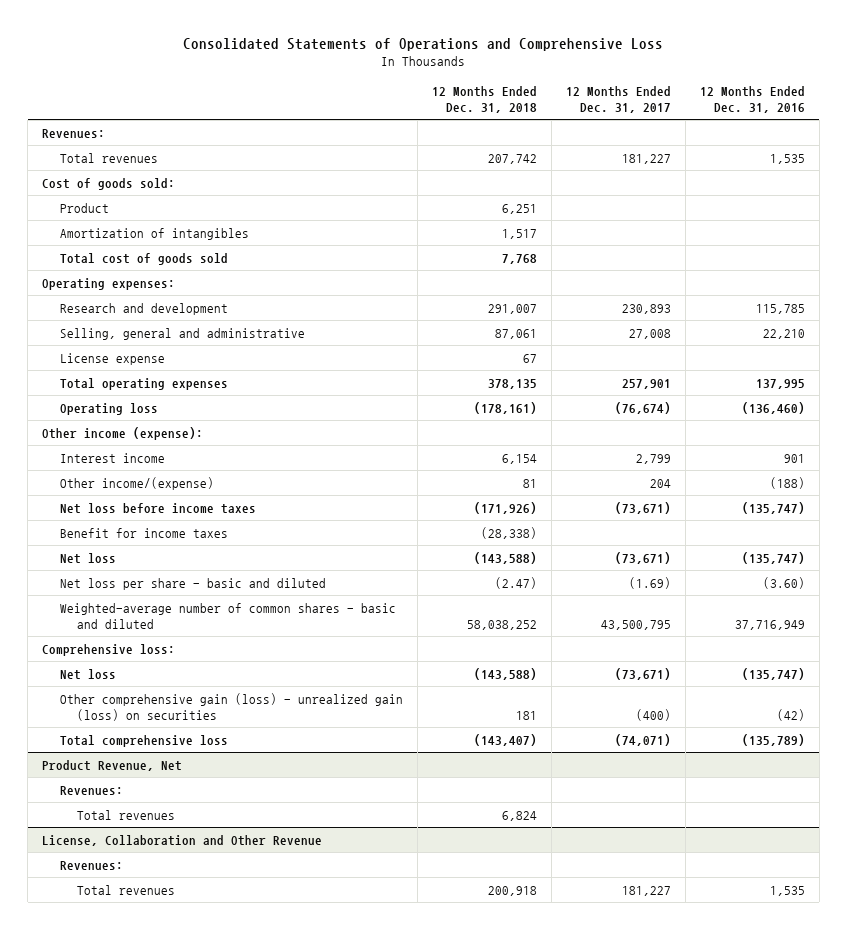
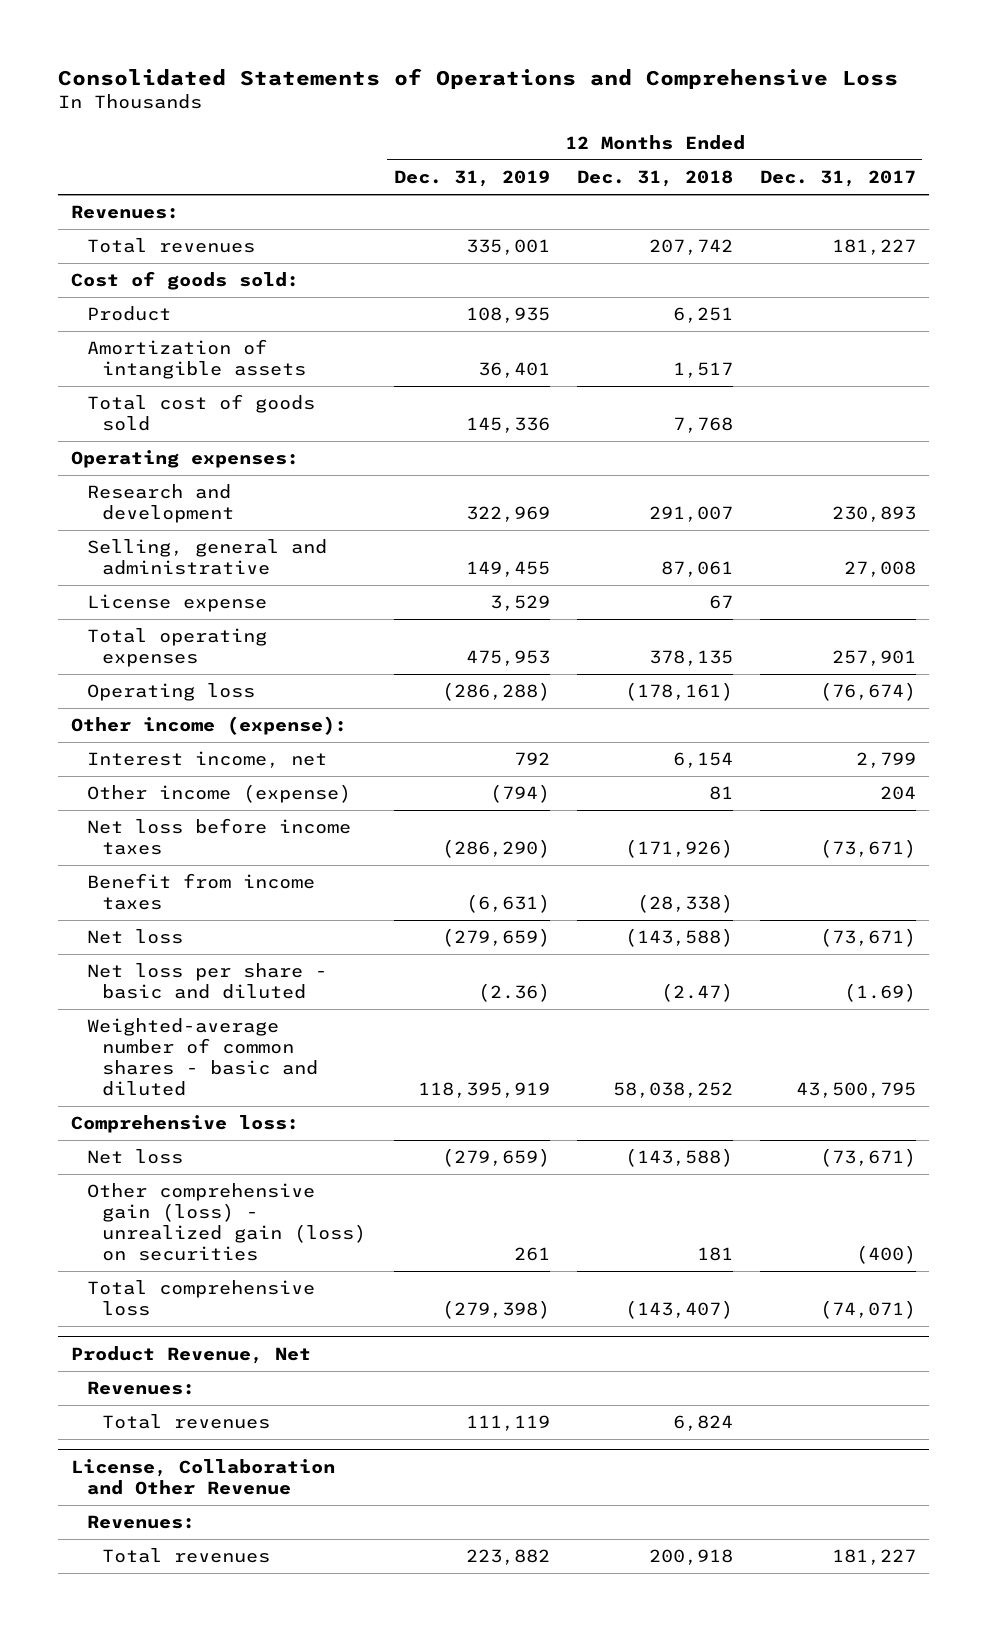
- | 12 Months Ended Dec. 31, 2018 | 12 Months Ended Dec. 31, 2017 | 12 Months Ended Dec. 31, 2016
+ | 12 Months Ended Dec. 31, 2019 | 12 Months Ended Dec. 31, 2018 | 12 Months Ended Dec. 31, 2017
- Amortization of intangibles | 1,517 | |
+ Amortization of intangible assets | 36,401 | 1,517 |
- Interest income | 6,154 | 2,799 | 901
- Other income/(expense) | 81 | 204 | (188)
+ Interest income, net | 792 | 6,154 | 2,799
+ Other income (expense) | (794) | 81 | 204
- Benefit for income taxes | (28,338) | |
+ Benefit from income taxes | (6,631) | (28,338) |

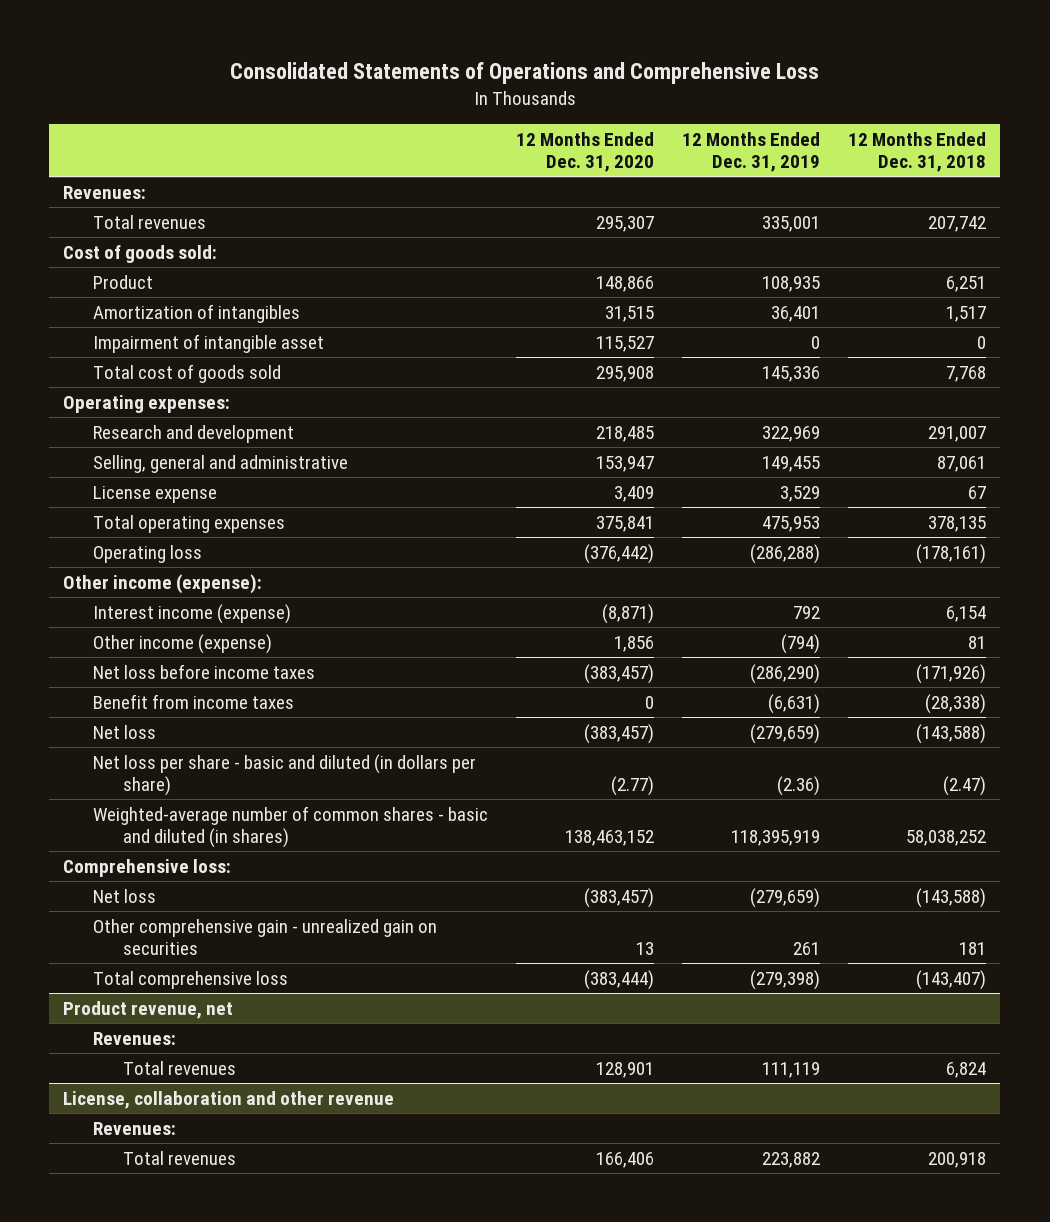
- | 12 Months Ended Dec. 31, 2019 | 12 Months Ended Dec. 31, 2018 | 12 Months Ended Dec. 31, 2017
+ | 12 Months Ended Dec. 31, 2020 | 12 Months Ended Dec. 31, 2019 | 12 Months Ended Dec. 31, 2018
- Amortization of intangible assets | 36,401 | 1,517 |
+ Amortization of intangibles | 31,515 | 36,401 | 1,517
+ Impairment of intangible asset | 115,527 | 0 | 0
- Interest income, net | 792 | 6,154 | 2,799
+ Interest income (expense) | (8,871) | 792 | 6,154
- Net loss per share - basic and diluted | (2.36) | (2.47) | (1.69)
- Weighted-average number of common shares - basic and diluted | 118,395,919 | 58,038,252 | 43,500,795
+ Net loss per share - basic and diluted (in dollars per share) | (2.77) | (2.36) | (2.47)
+ Weighted-average number of common shares - basic and diluted (in shares) | 138,463,152 | 118,395,919 | 58,038,252
- Other comprehensive gain (loss) - unrealized gain (loss) on securities | 261 | 181 | (400)
+ Other comprehensive gain - unrealized gain on securities | 13 | 261 | 181
- Product Revenue, Net
+ Product revenue, net
- License, Collaboration and Other Revenue
+ License, collaboration and other revenue

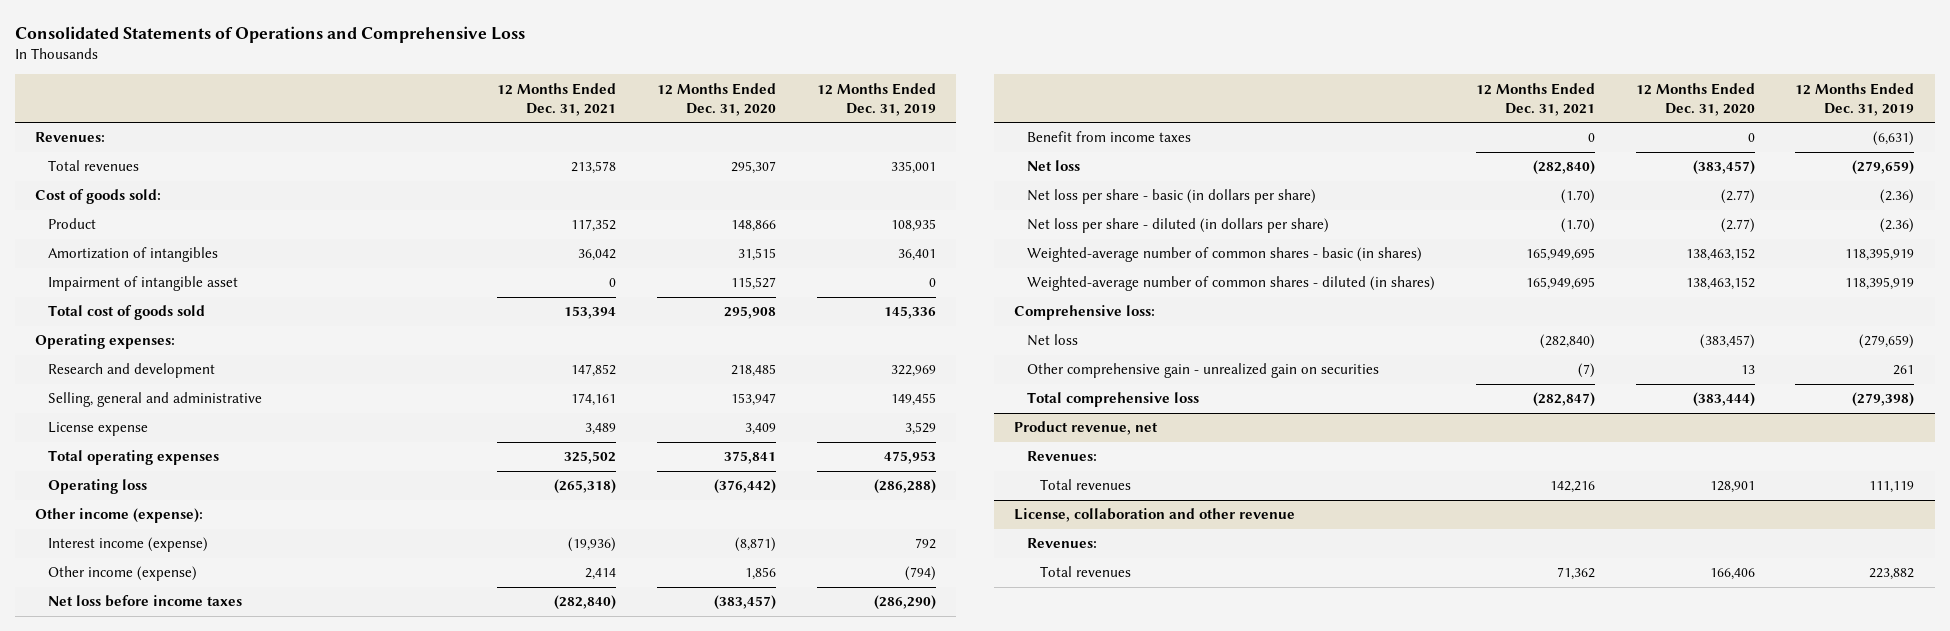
- | 12 Months Ended Dec. 31, 2020 | 12 Months Ended Dec. 31, 2019 | 12 Months Ended Dec. 31, 2018
+ | 12 Months Ended Dec. 31, 2021 | 12 Months Ended Dec. 31, 2020 | 12 Months Ended Dec. 31, 2019
- Net loss per share - basic and diluted (in dollars per share) | (2.77) | (2.36) | (2.47)
- Weighted-average number of common shares - basic and diluted (in shares) | 138,463,152 | 118,395,919 | 58,038,252
+ Net loss per share - basic (in dollars per share) | (1.70) | (2.77) | (2.36)
+ Net loss per share - diluted (in dollars per share) | (1.70) | (2.77) | (2.36)
+ Weighted-average number of common shares - basic (in shares) | 165,949,695 | 138,463,152 | 118,395,919
+ Weighted-average number of common shares - diluted (in shares) | 165,949,695 | 138,463,152 | 118,395,919

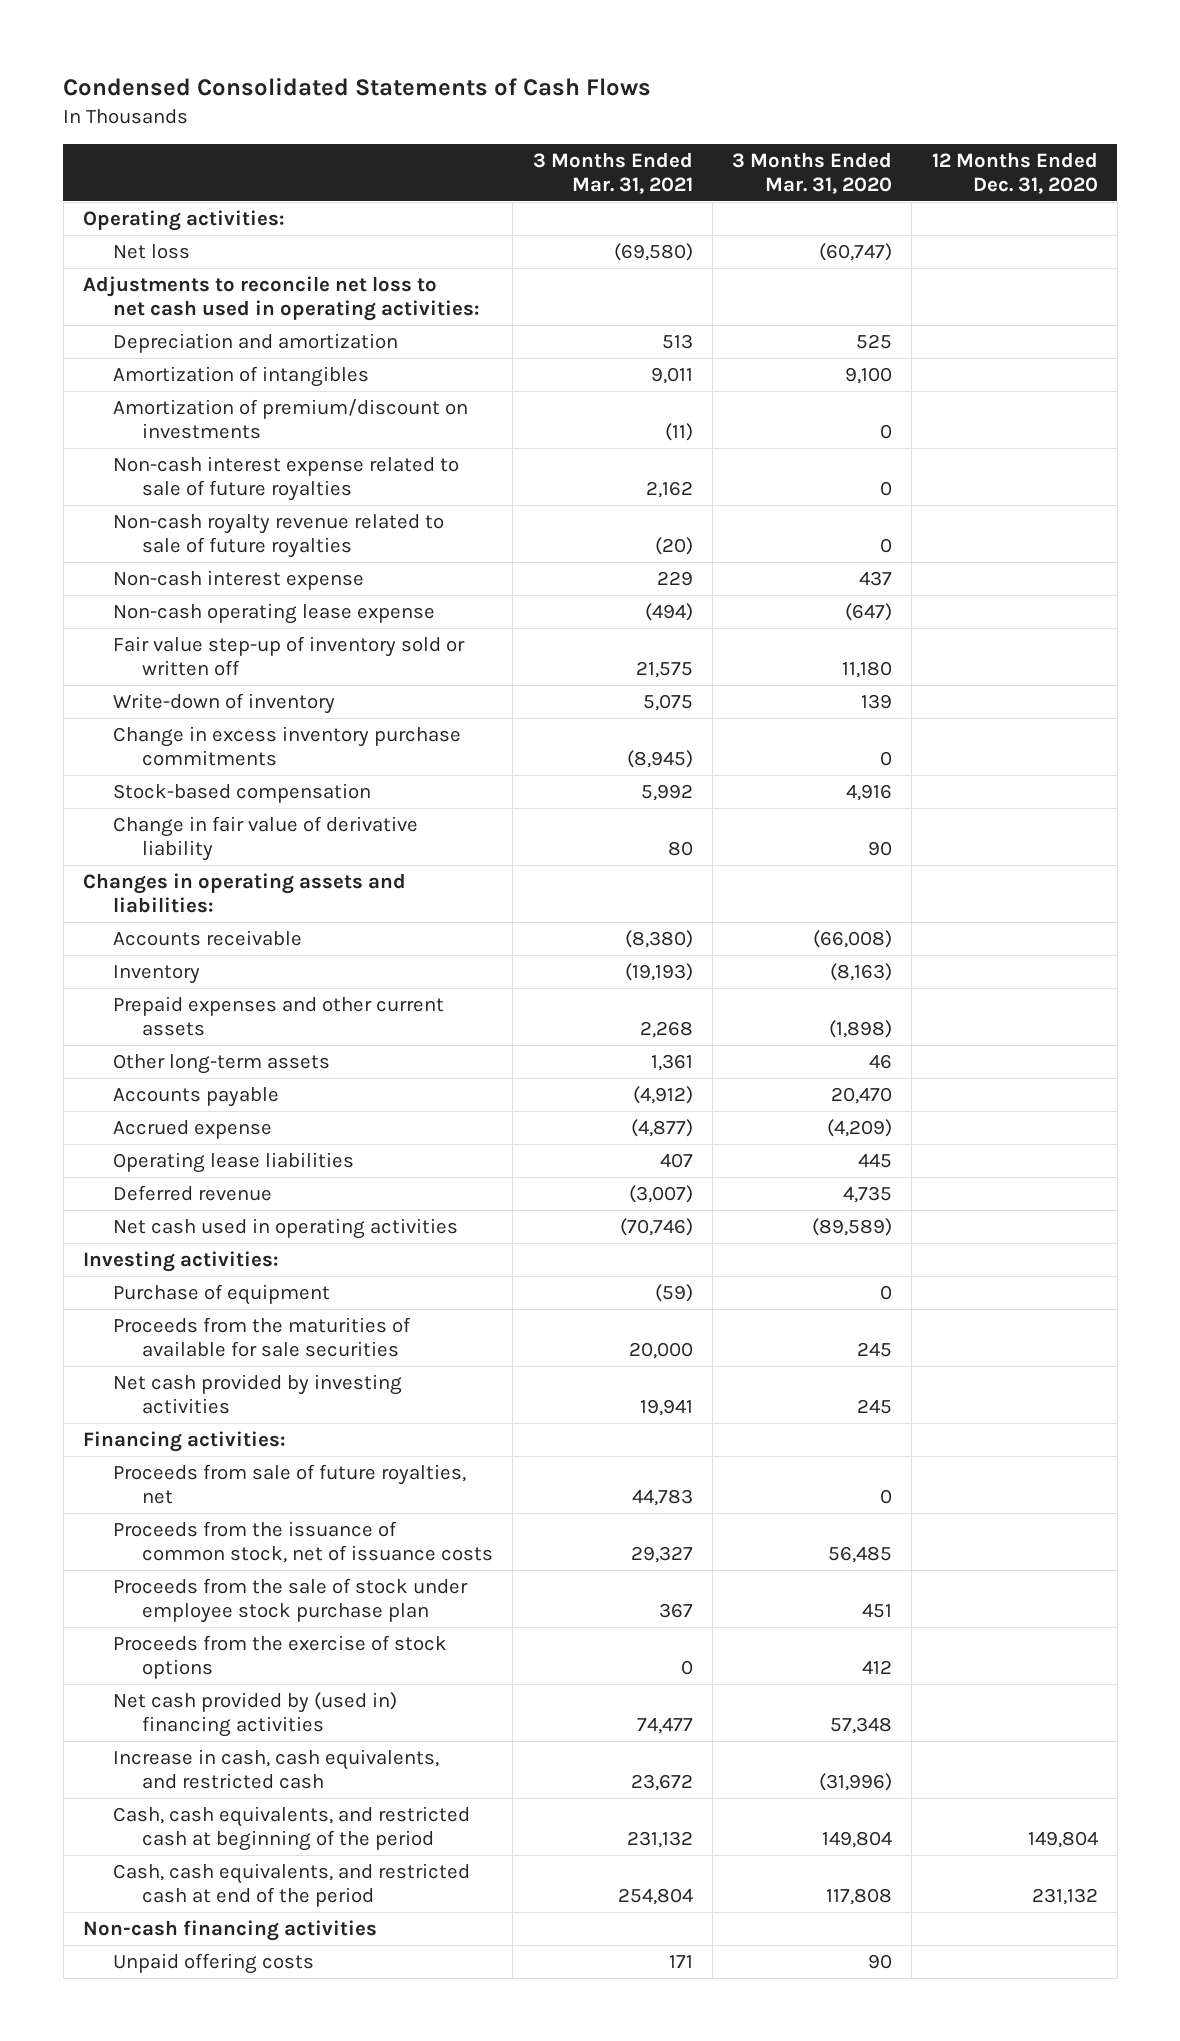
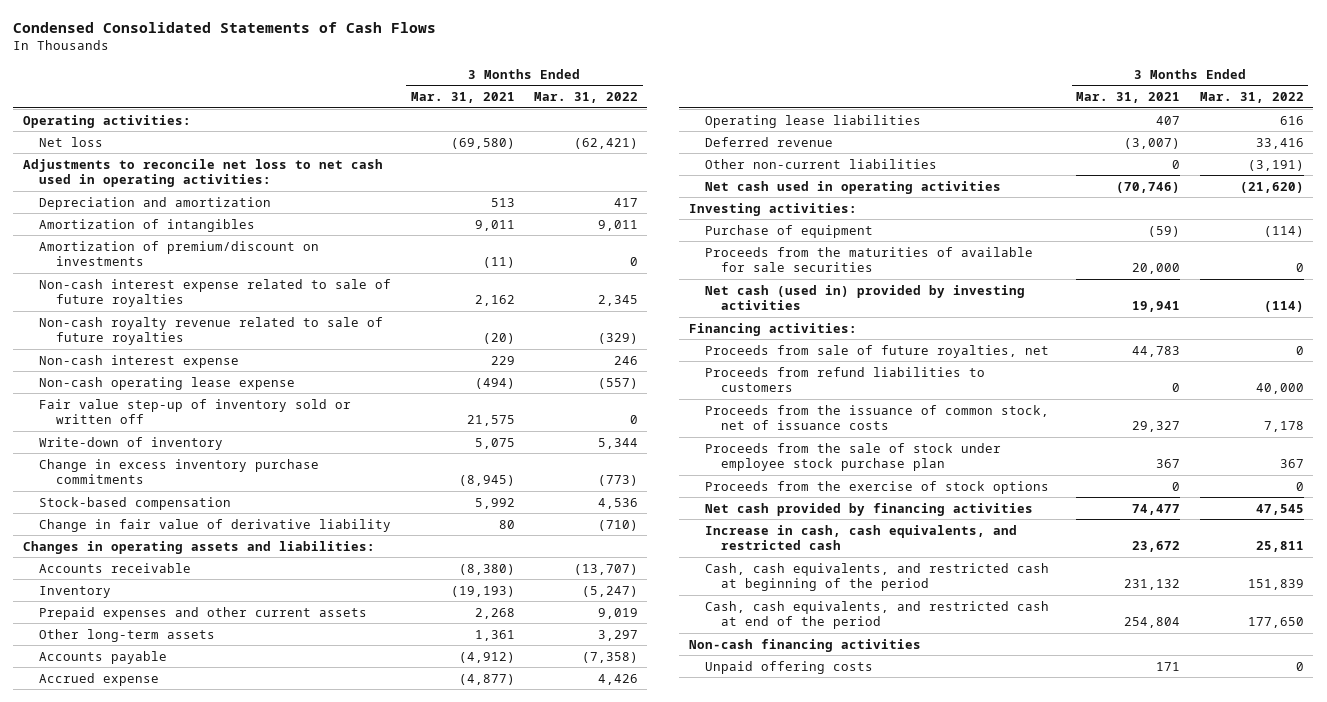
- | 3 Months Ended Mar. 31, 2021 | 3 Months Ended Mar. 31, 2020 | 12 Months Ended Dec. 31, 2020
+ | 3 Months Ended Mar. 31, 2021 | 3 Months Ended Mar. 31, 2022
+ Other non-current liabilities | 0 | (3,191)
- Net cash provided by investing activities | 19,941 | 245 |
+ Net cash (used in) provided by investing activities | 19,941 | (114)
+ Proceeds from refund liabilities to customers | 0 | 40,000
- Net cash provided by (used in) financing activities | 74,477 | 57,348 |
+ Net cash provided by financing activities | 74,477 | 47,545

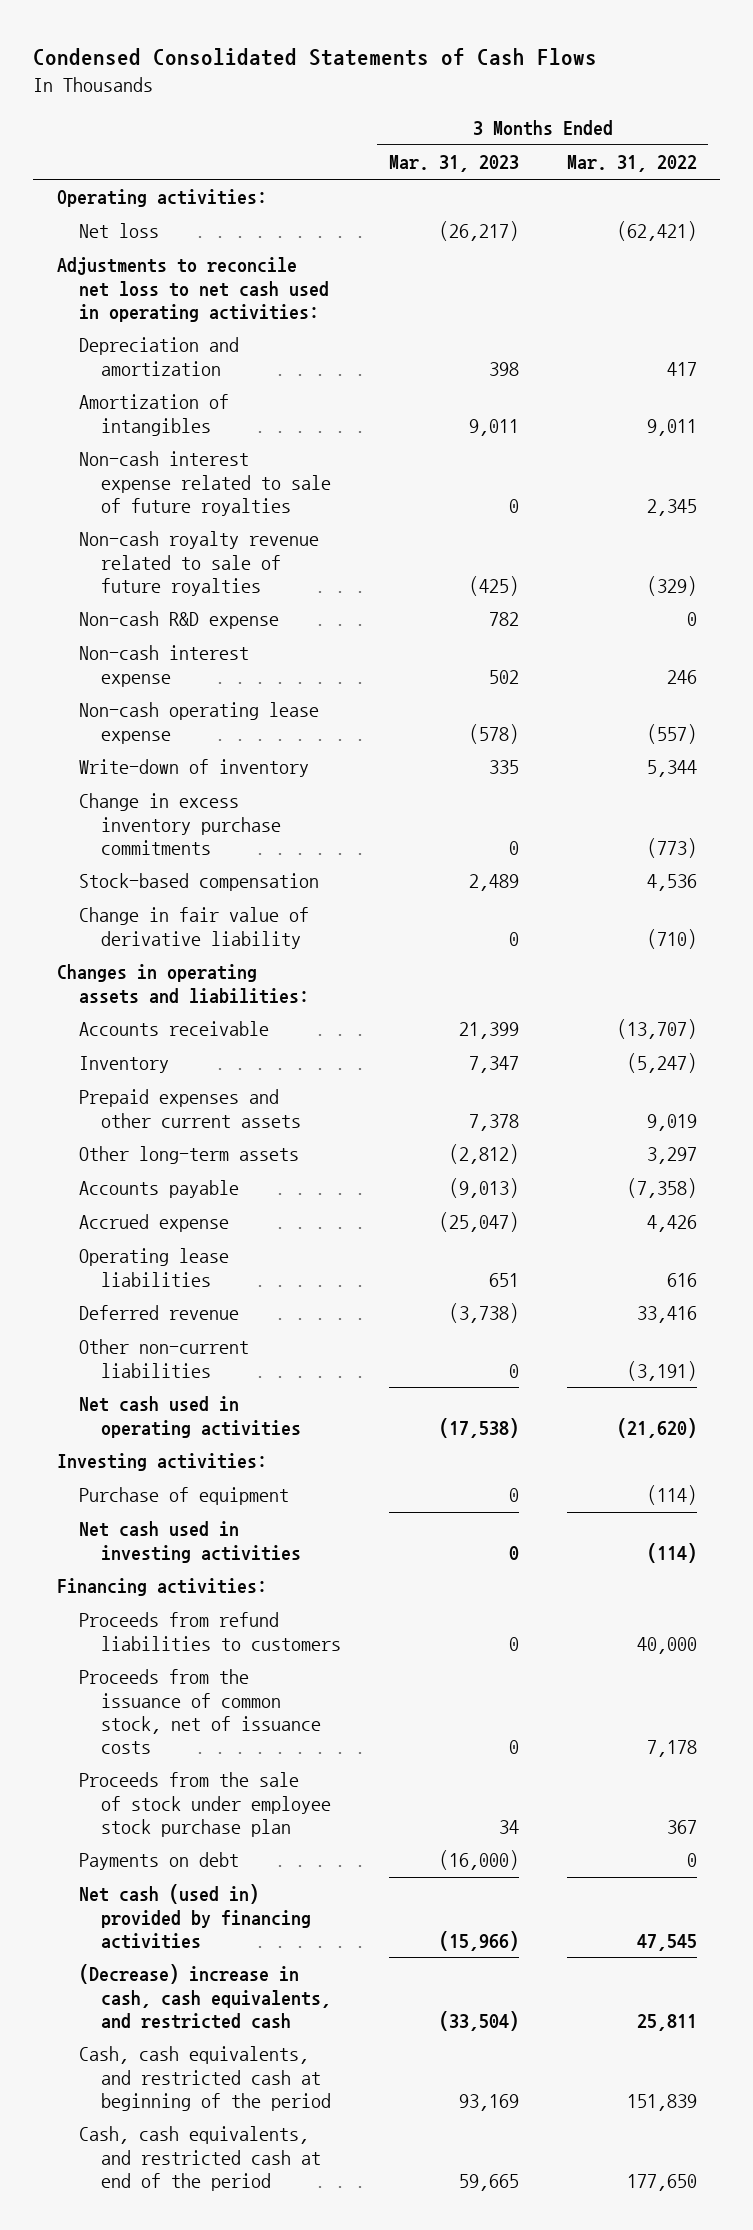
- | 3 Months Ended Mar. 31, 2021 | 3 Months Ended Mar. 31, 2022
+ | 3 Months Ended Mar. 31, 2023 | 3 Months Ended Mar. 31, 2022
- Amortization of premium/discount on investments | (11) | 0
+ Non-cash R&D expense | 782 | 0
- Fair value step-up of inventory sold or written off | 21,575 | 0
- Proceeds from the maturities of available for sale securities | 20,000 | 0
- Net cash (used in) provided by investing activities | 19,941 | (114)
+ Net cash used in investing activities | 0 | (114)
- Proceeds from sale of future royalties, net | 44,783 | 0
- Proceeds from the exercise of stock options | 0 | 0
- Net cash provided by financing activities | 74,477 | 47,545
- Increase in cash, cash equivalents, and restricted cash | 23,672 | 25,811
+ Payments on debt | (16,000) | 0
+ Net cash (used in) provided by financing activities | (15,966) | 47,545
+ (Decrease) increase in cash, cash equivalents, and restricted cash | (33,504) | 25,811
- Non-cash financing activities
- Unpaid offering costs | 171 | 0

